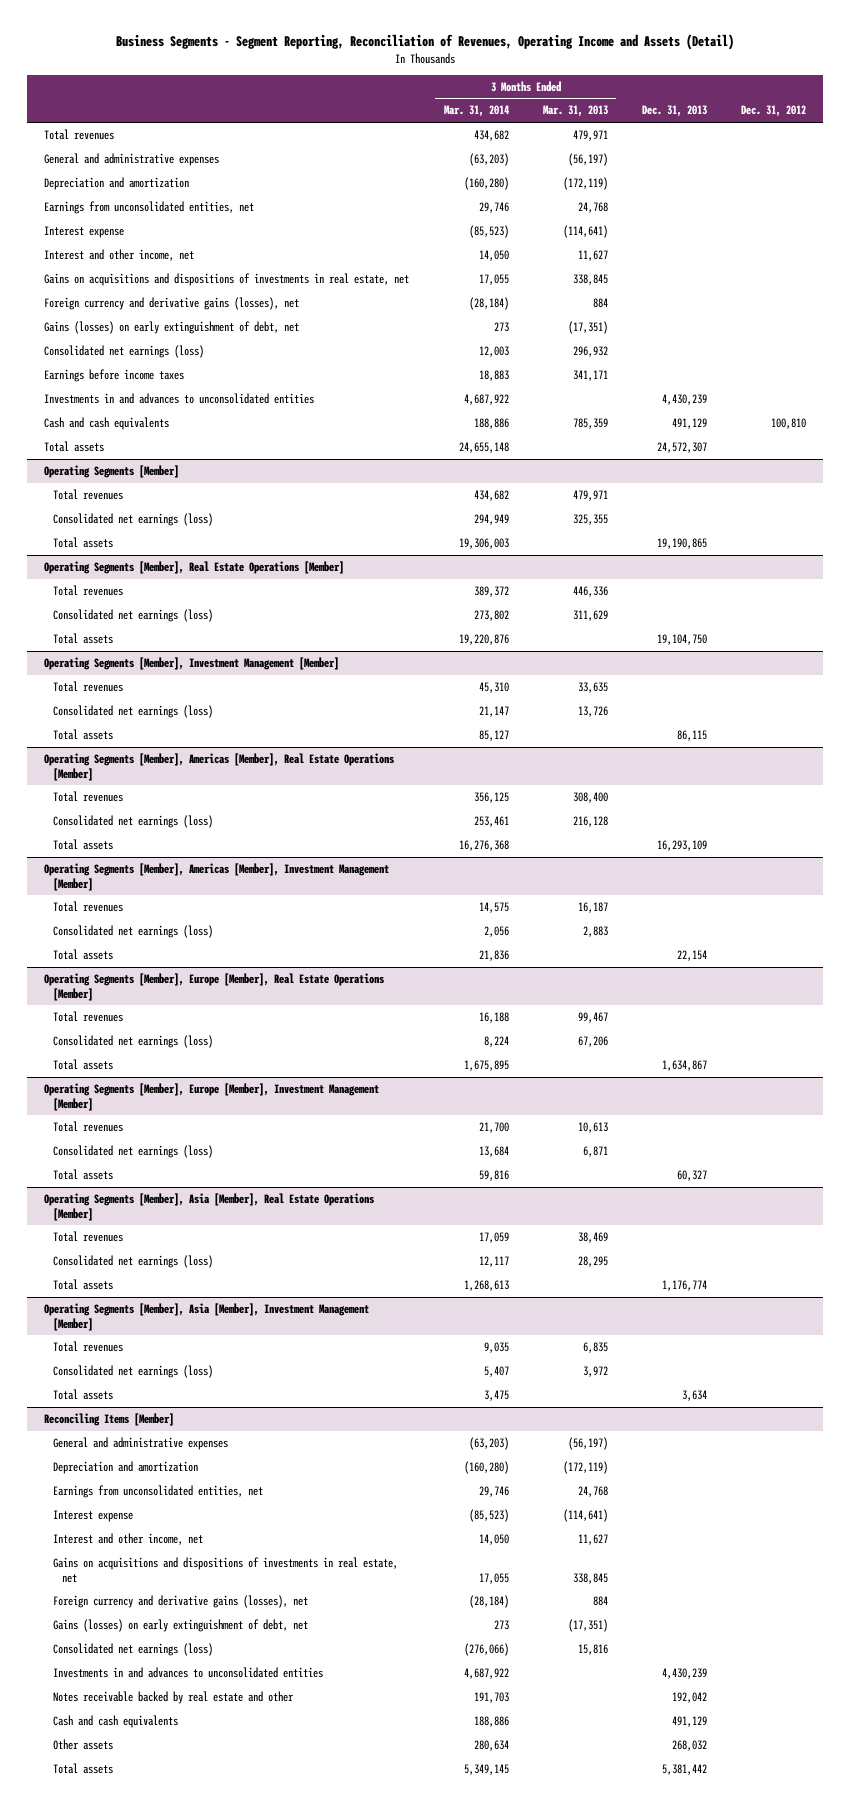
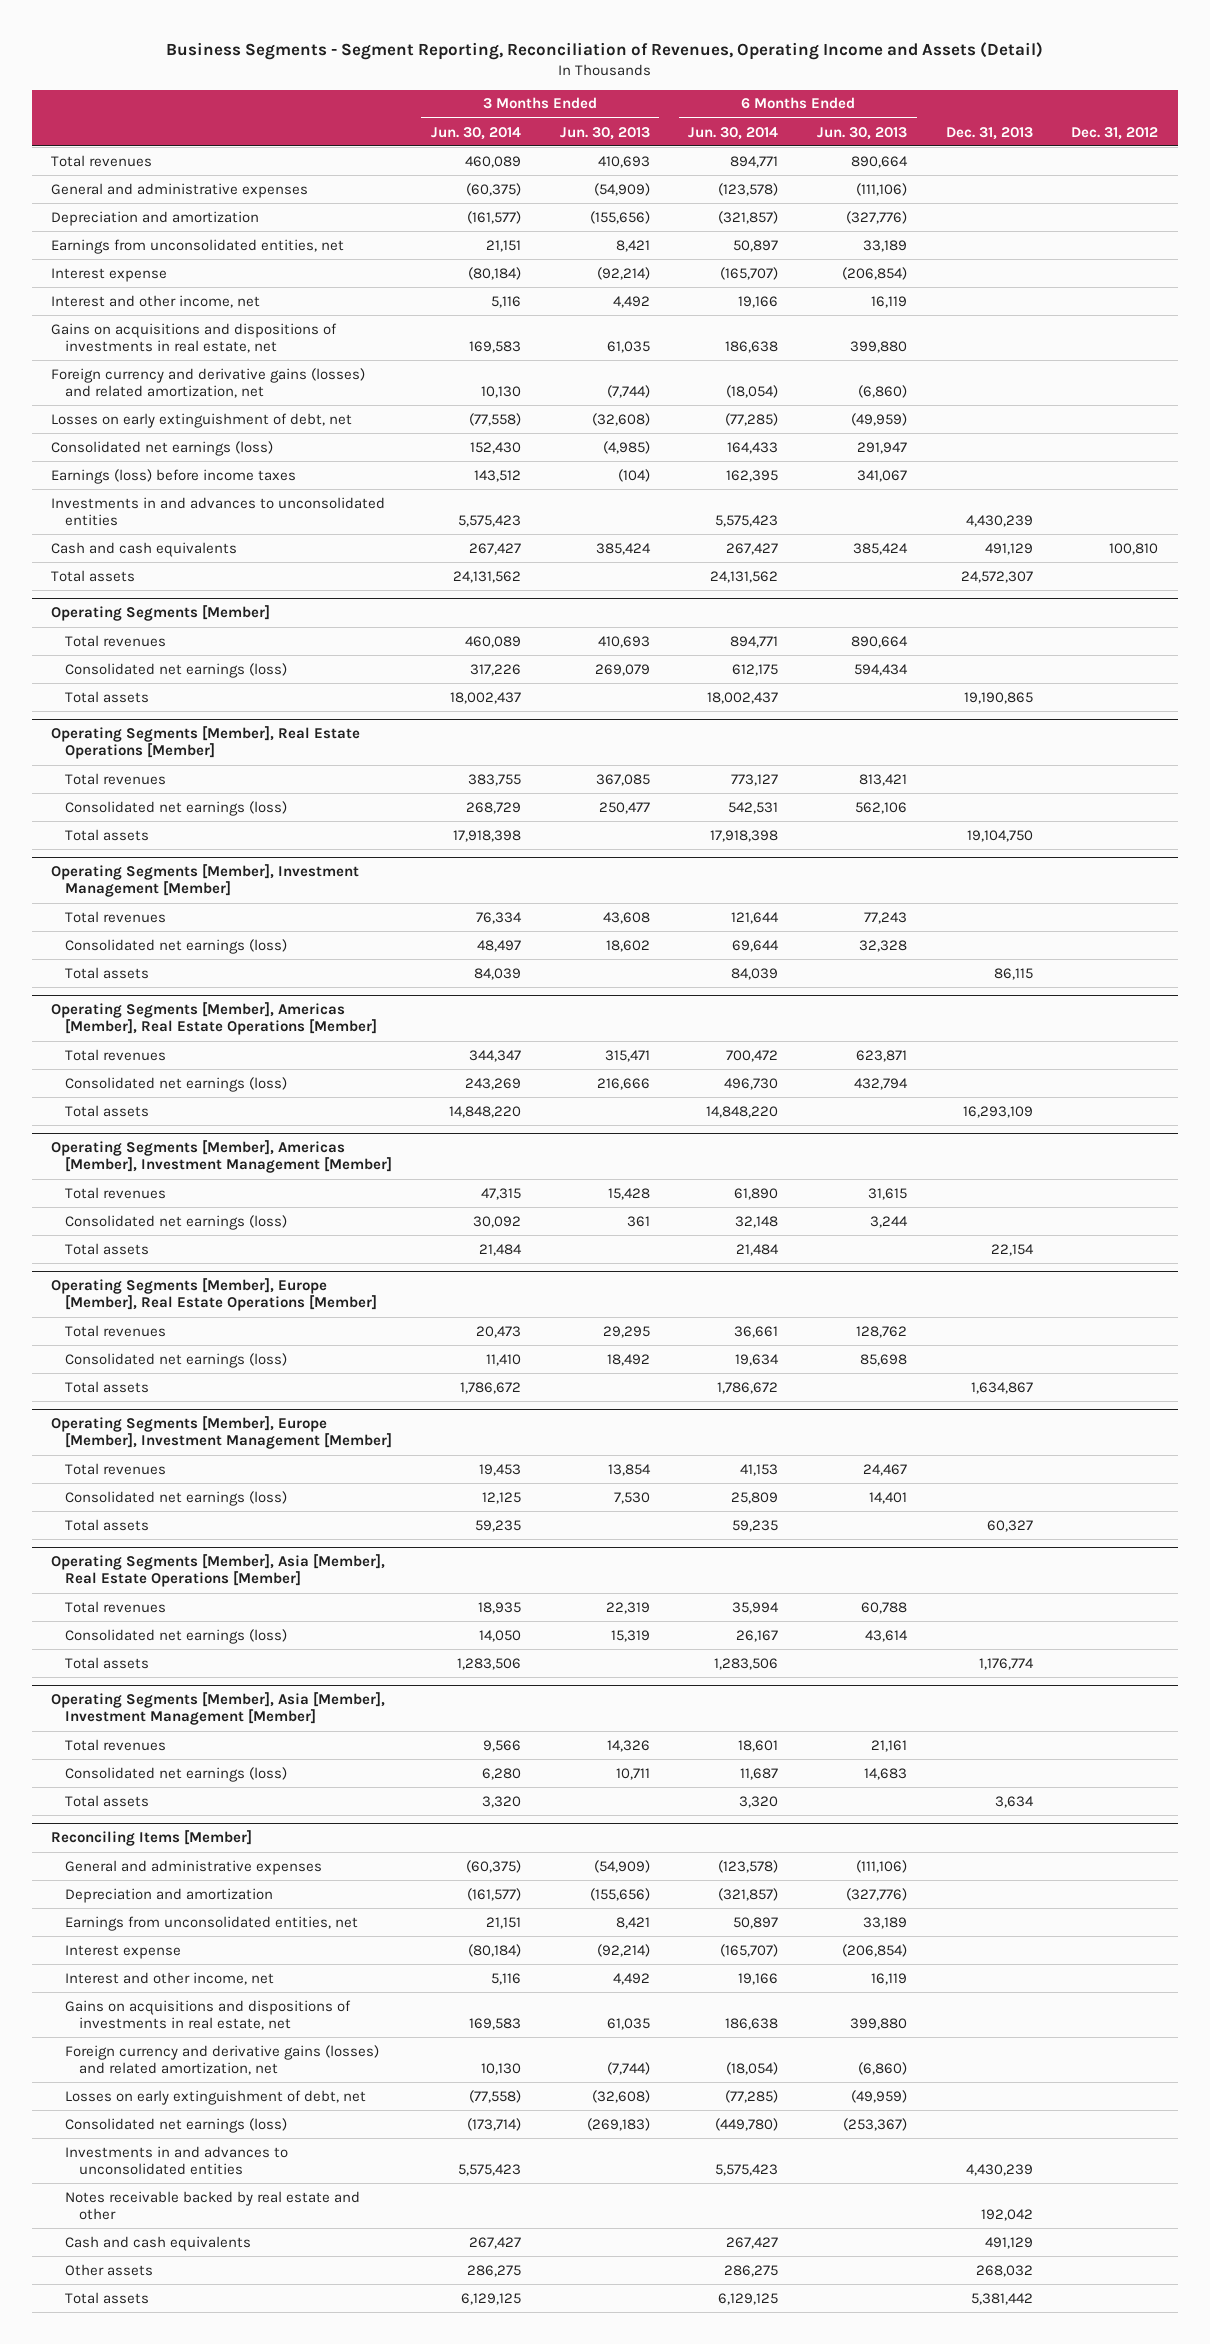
- | 3 Months Ended Mar. 31, 2014 | 3 Months Ended Mar. 31, 2013 | Dec. 31, 2013 | Dec. 31, 2012
+ | 3 Months Ended Jun. 30, 2014 | 3 Months Ended Jun. 30, 2013 | 6 Months Ended Jun. 30, 2014 | 6 Months Ended Jun. 30, 2013 | Dec. 31, 2013 | Dec. 31, 2012
- Foreign currency and derivative gains (losses), net | (28,184) | 884 | |
- Gains (losses) on early extinguishment of debt, net | 273 | (17,351) | |
+ Foreign currency and derivative gains (losses) and related amortization, net | 10,130 | (7,744) | (18,054) | (6,860) | |
+ Losses on early extinguishment of debt, net | (77,558) | (32,608) | (77,285) | (49,959) | |
- Earnings before income taxes | 18,883 | 341,171 | |
+ Earnings (loss) before income taxes | 143,512 | (104) | 162,395 | 341,067 | |
@ Reconciling Items [Member]
- Foreign currency and derivative gains (losses), net | (28,184) | 884 | |
- Gains (losses) on early extinguishment of debt, net | 273 | (17,351) | |
+ Foreign currency and derivative gains (losses) and related amortization, net | 10,130 | (7,744) | (18,054) | (6,860) | |
+ Losses on early extinguishment of debt, net | (77,558) | (32,608) | (77,285) | (49,959) | |

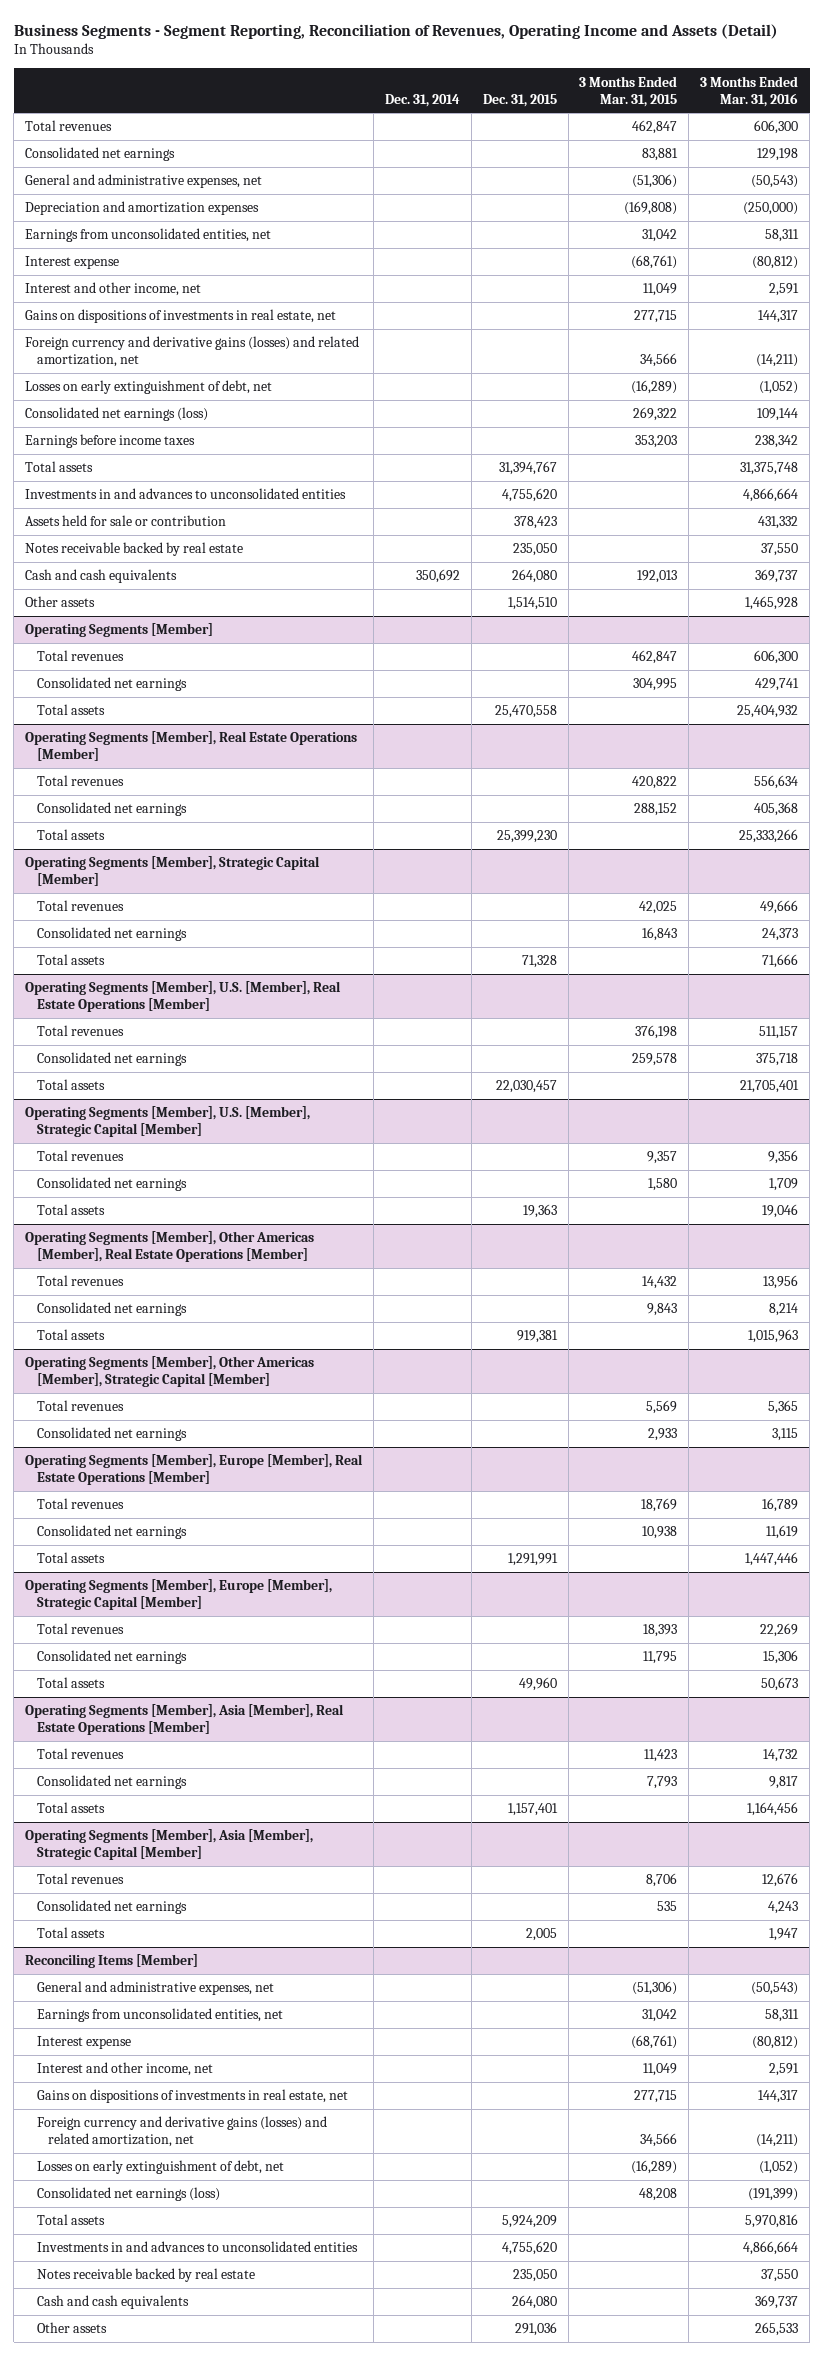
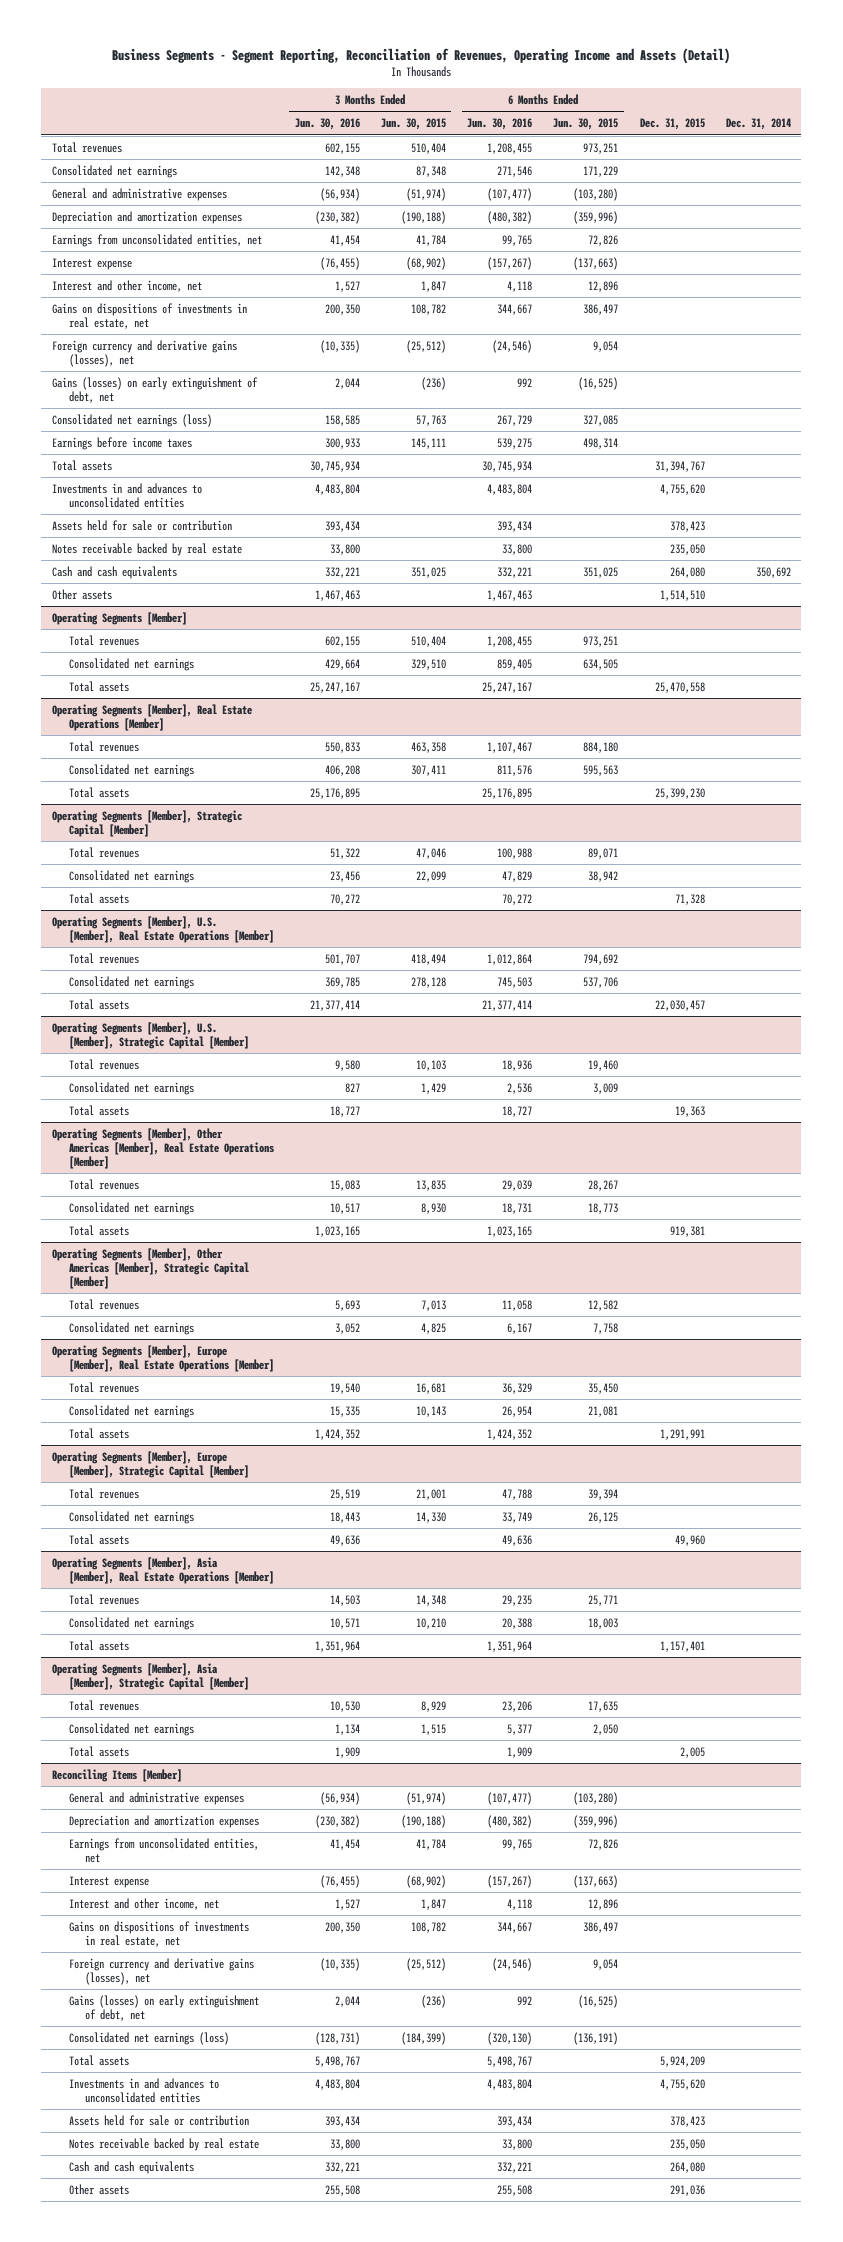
- | Dec. 31, 2014 | Dec. 31, 2015 | 3 Months Ended Mar. 31, 2015 | 3 Months Ended Mar. 31, 2016
+ | 3 Months Ended Jun. 30, 2016 | 3 Months Ended Jun. 30, 2015 | 6 Months Ended Jun. 30, 2016 | 6 Months Ended Jun. 30, 2015 | Dec. 31, 2015 | Dec. 31, 2014
- General and administrative expenses, net | | | (51,306) | (50,543)
+ General and administrative expenses | (56,934) | (51,974) | (107,477) | (103,280) | |
- Foreign currency and derivative gains (losses) and related amortization, net | | | 34,566 | (14,211)
- Losses on early extinguishment of debt, net | | | (16,289) | (1,052)
+ Foreign currency and derivative gains (losses), net | (10,335) | (25,512) | (24,546) | 9,054 | |
+ Gains (losses) on early extinguishment of debt, net | 2,044 | (236) | 992 | (16,525) | |
@ Reconciling Items [Member]
- General and administrative expenses, net | | | (51,306) | (50,543)
+ General and administrative expenses | (56,934) | (51,974) | (107,477) | (103,280) | |
+ Depreciation and amortization expenses | (230,382) | (190,188) | (480,382) | (359,996) | |
- Foreign currency and derivative gains (losses) and related amortization, net | | | 34,566 | (14,211)
- Losses on early extinguishment of debt, net | | | (16,289) | (1,052)
+ Foreign currency and derivative gains (losses), net | (10,335) | (25,512) | (24,546) | 9,054 | |
+ Gains (losses) on early extinguishment of debt, net | 2,044 | (236) | 992 | (16,525) | |
+ Assets held for sale or contribution | 393,434 | | 393,434 | | 378,423 |

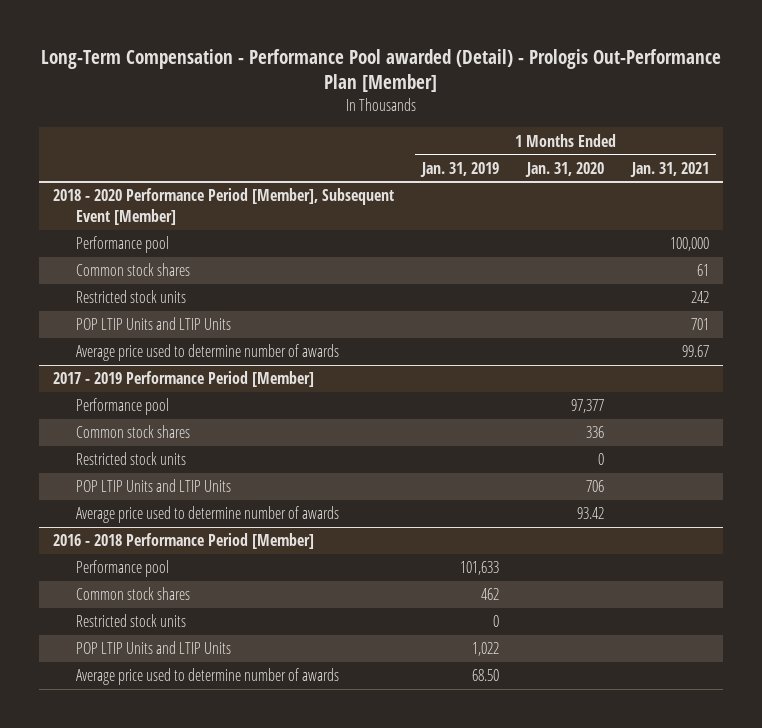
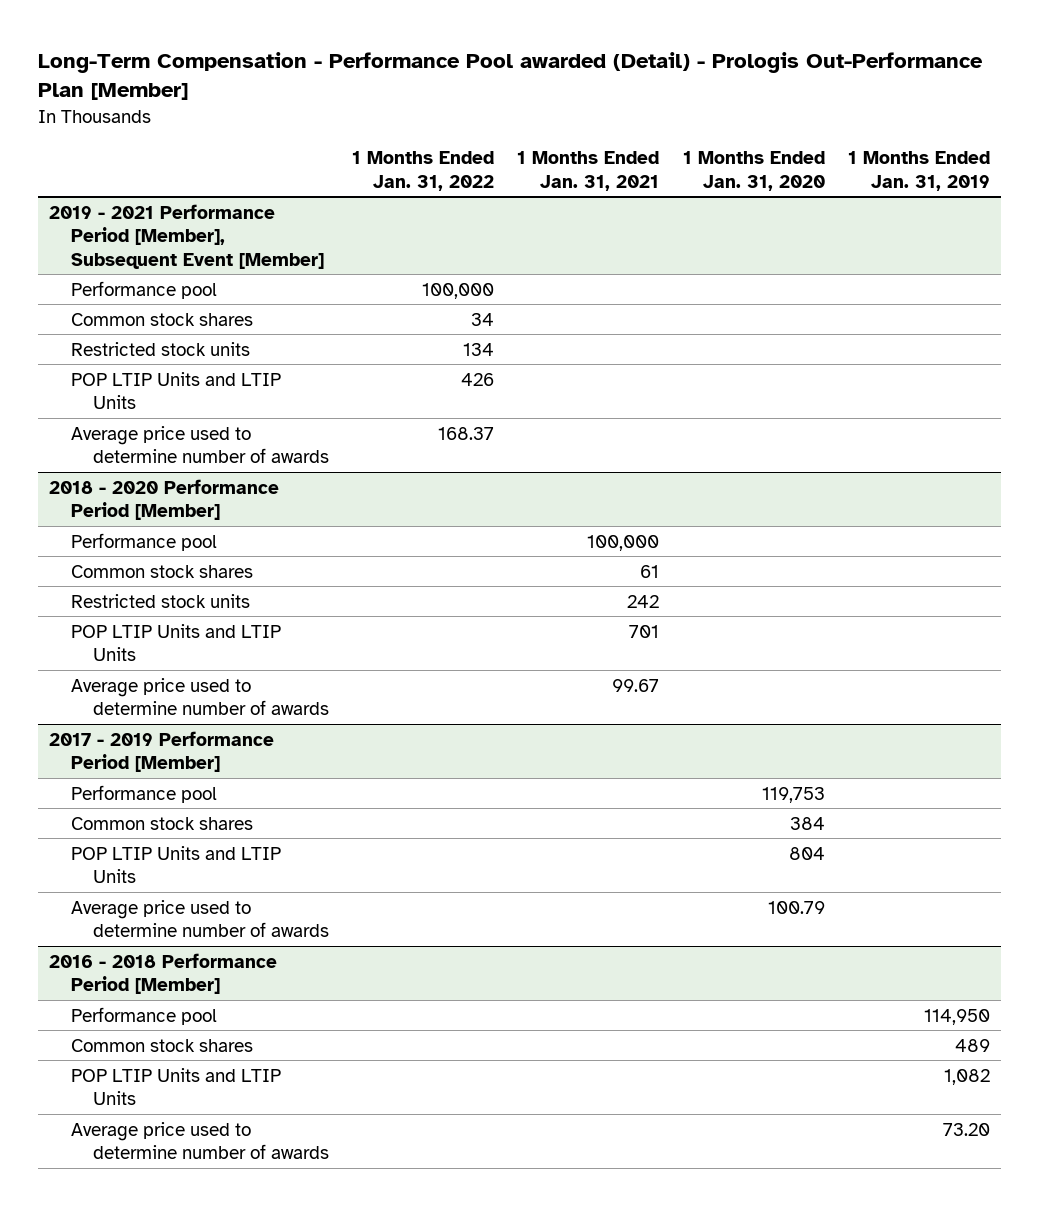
- | 1 Months Ended Jan. 31, 2019 | 1 Months Ended Jan. 31, 2020 | 1 Months Ended Jan. 31, 2021
+ | 1 Months Ended Jan. 31, 2022 | 1 Months Ended Jan. 31, 2021 | 1 Months Ended Jan. 31, 2020 | 1 Months Ended Jan. 31, 2019
- 2018 - 2020 Performance Period [Member], Subsequent Event [Member]
+ 2019 - 2021 Performance Period [Member], Subsequent Event [Member]
+ Performance pool | 100,000 | | |
+ Common stock shares | 34 | | |
+ Restricted stock units | 134 | | |
+ POP LTIP Units and LTIP Units | 426 | | |
+ Average price used to determine number of awards | 168.37 | | |
+ 2018 - 2020 Performance Period [Member]
@ 2017 - 2019 Performance Period [Member]
- Performance pool | | 97,377 |
- Common stock shares | | 336 |
- Restricted stock units | | 0 |
- POP LTIP Units and LTIP Units | | 706 |
- Average price used to determine number of awards | | 93.42 |
+ Performance pool | | | 119,753 |
+ Common stock shares | | | 384 |
+ POP LTIP Units and LTIP Units | | | 804 |
+ Average price used to determine number of awards | | | 100.79 |
@ 2016 - 2018 Performance Period [Member]
- Performance pool | 101,633 | |
- Common stock shares | 462 | |
- Restricted stock units | 0 | |
- POP LTIP Units and LTIP Units | 1,022 | |
- Average price used to determine number of awards | 68.50 | |
+ Performance pool | | | | 114,950
+ Common stock shares | | | | 489
+ POP LTIP Units and LTIP Units | | | | 1,082
+ Average price used to determine number of awards | | | | 73.20

